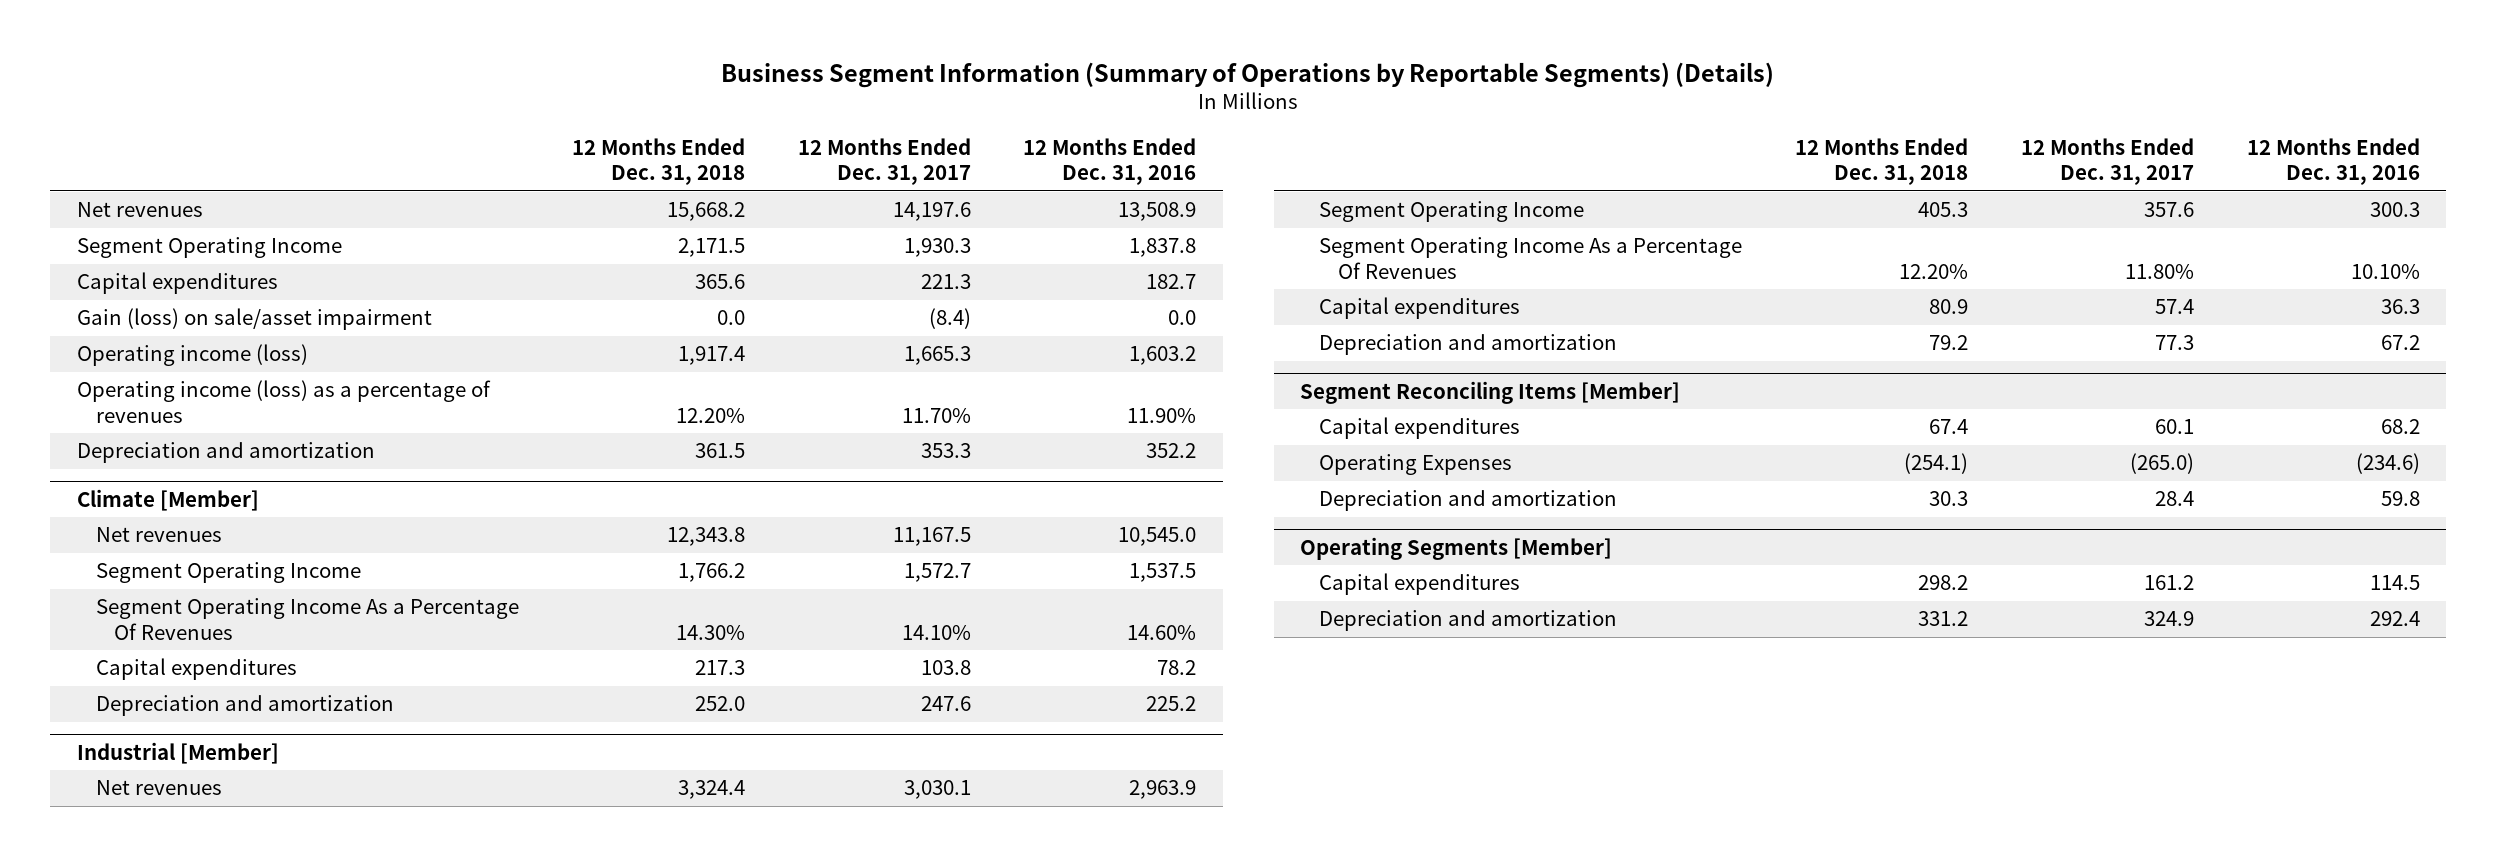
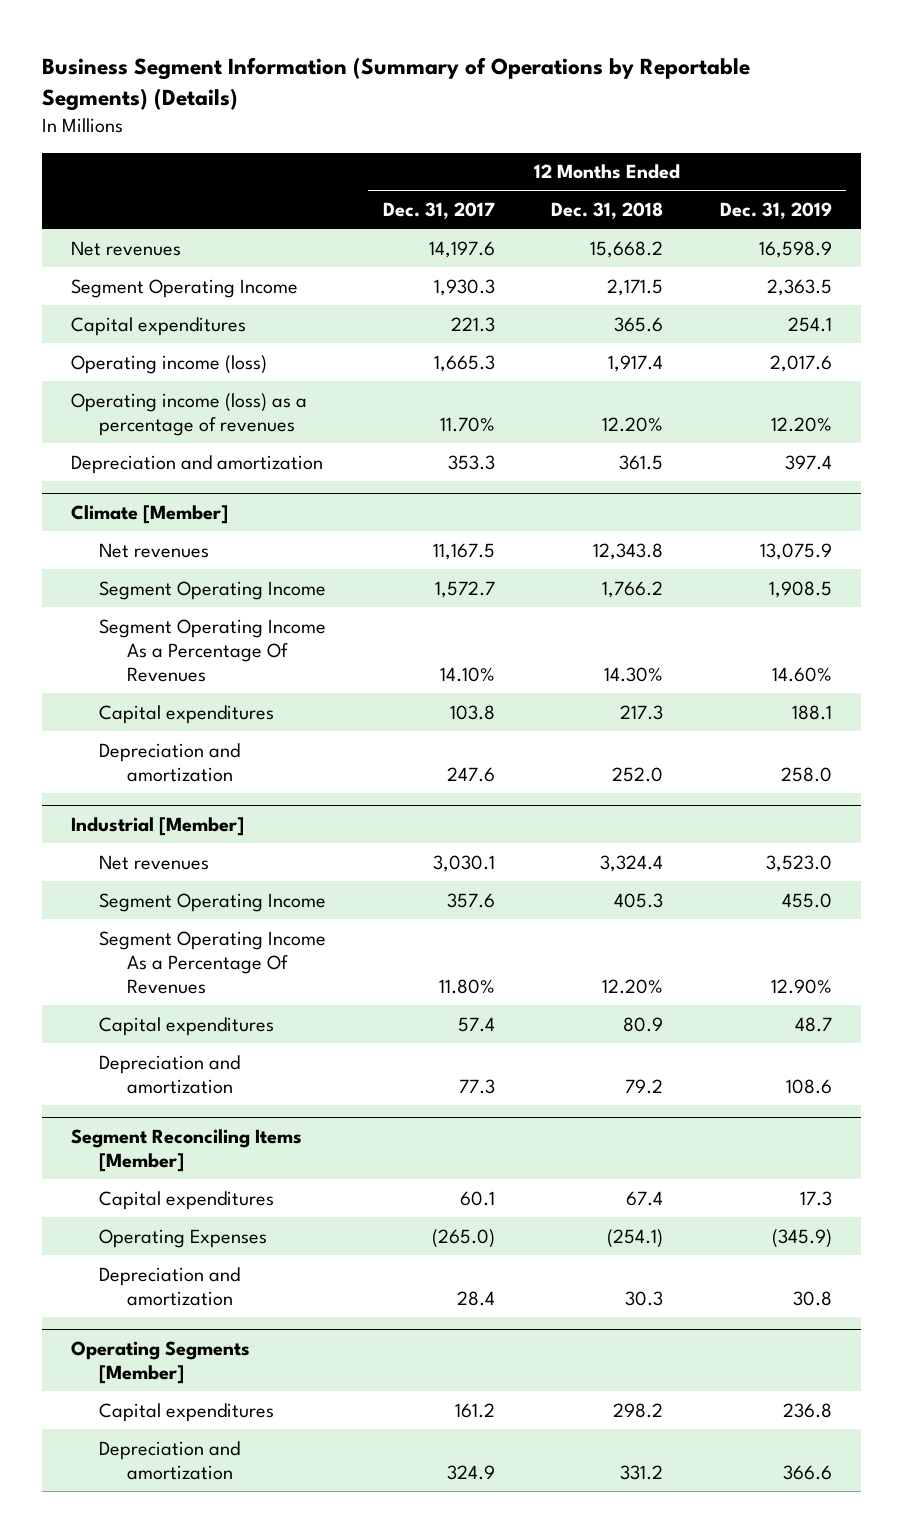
- | 12 Months Ended Dec. 31, 2018 | 12 Months Ended Dec. 31, 2017 | 12 Months Ended Dec. 31, 2016
+ | 12 Months Ended Dec. 31, 2017 | 12 Months Ended Dec. 31, 2018 | 12 Months Ended Dec. 31, 2019
- Gain (loss) on sale/asset impairment | 0.0 | (8.4) | 0.0

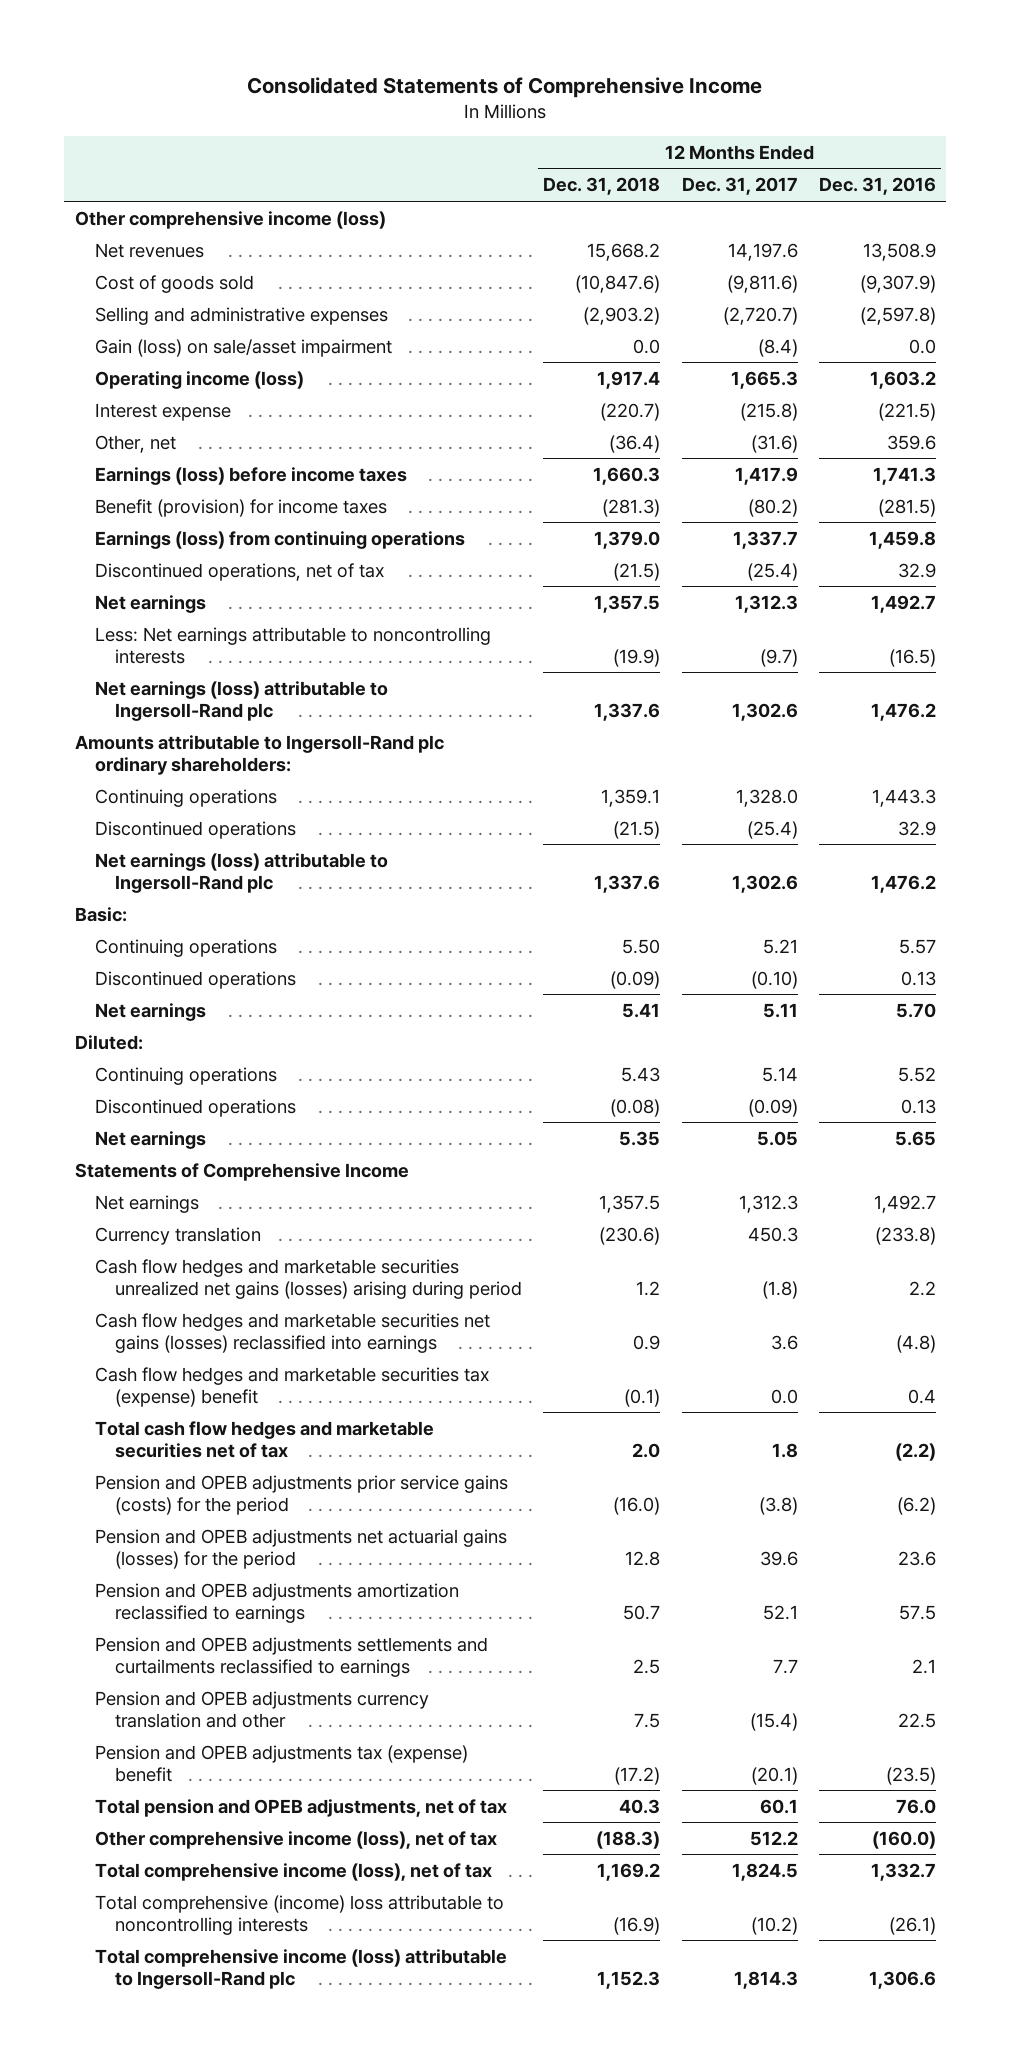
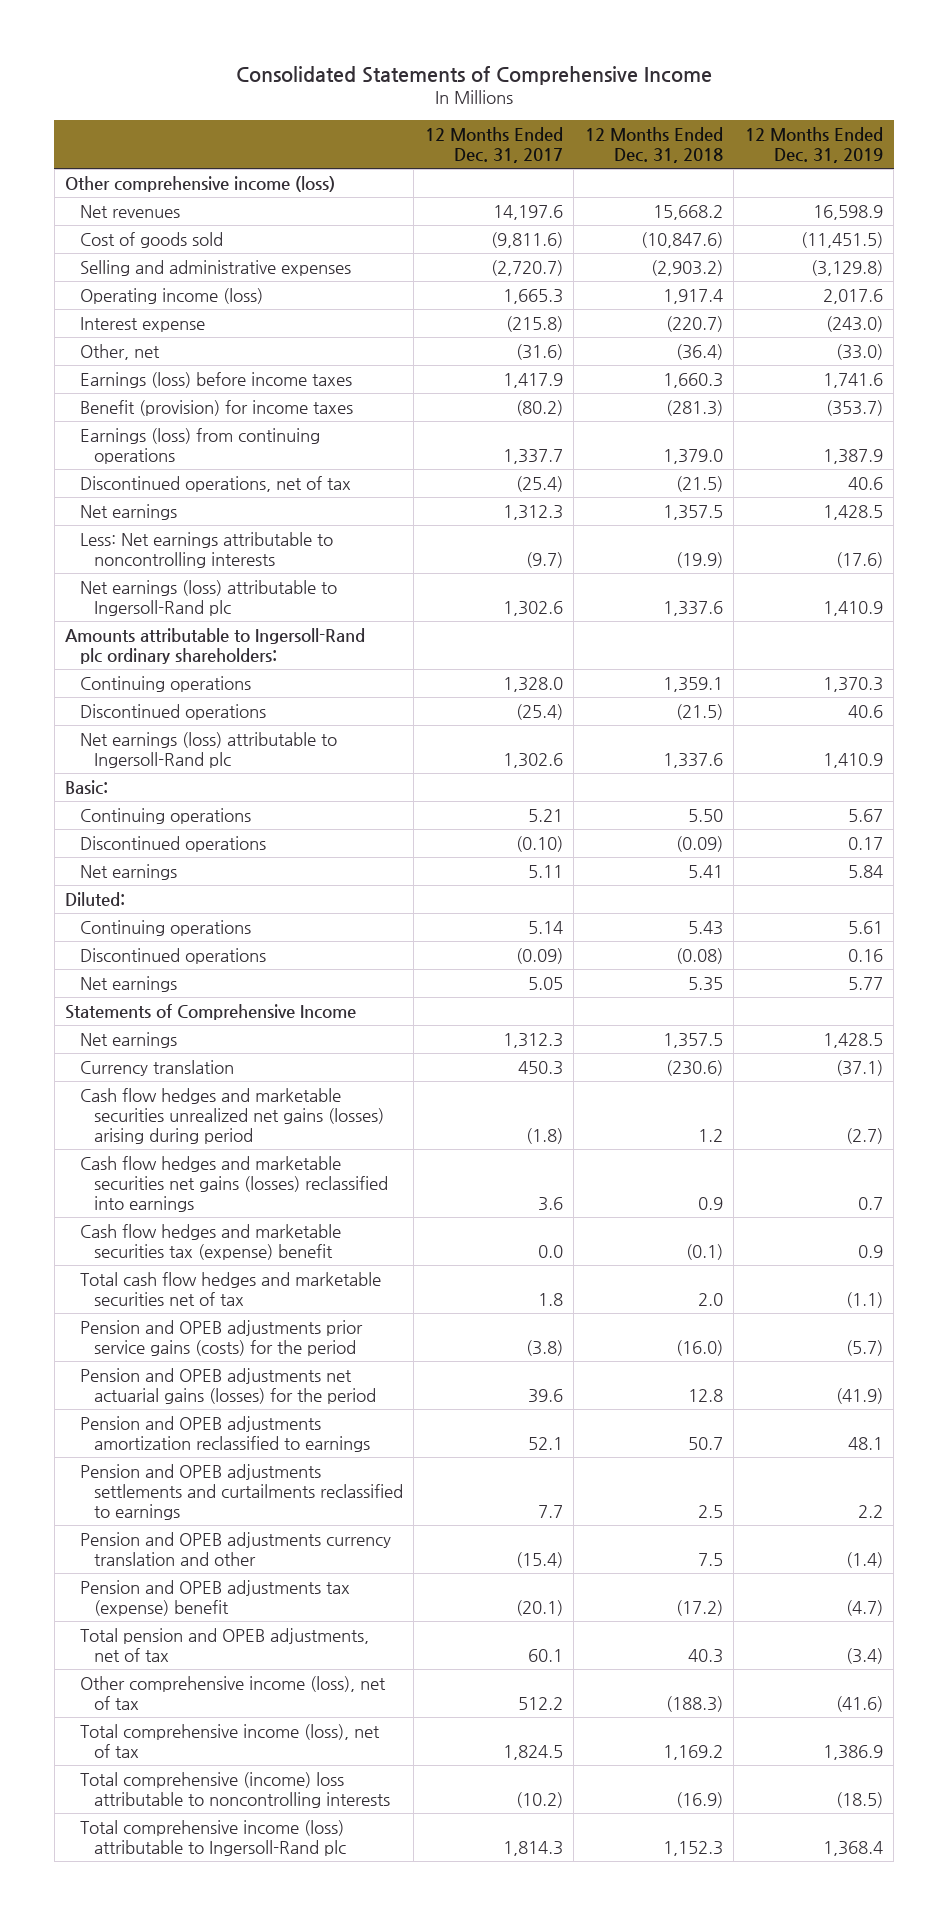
- | 12 Months Ended Dec. 31, 2018 | 12 Months Ended Dec. 31, 2017 | 12 Months Ended Dec. 31, 2016
+ | 12 Months Ended Dec. 31, 2017 | 12 Months Ended Dec. 31, 2018 | 12 Months Ended Dec. 31, 2019
- Gain (loss) on sale/asset impairment | 0.0 | (8.4) | 0.0

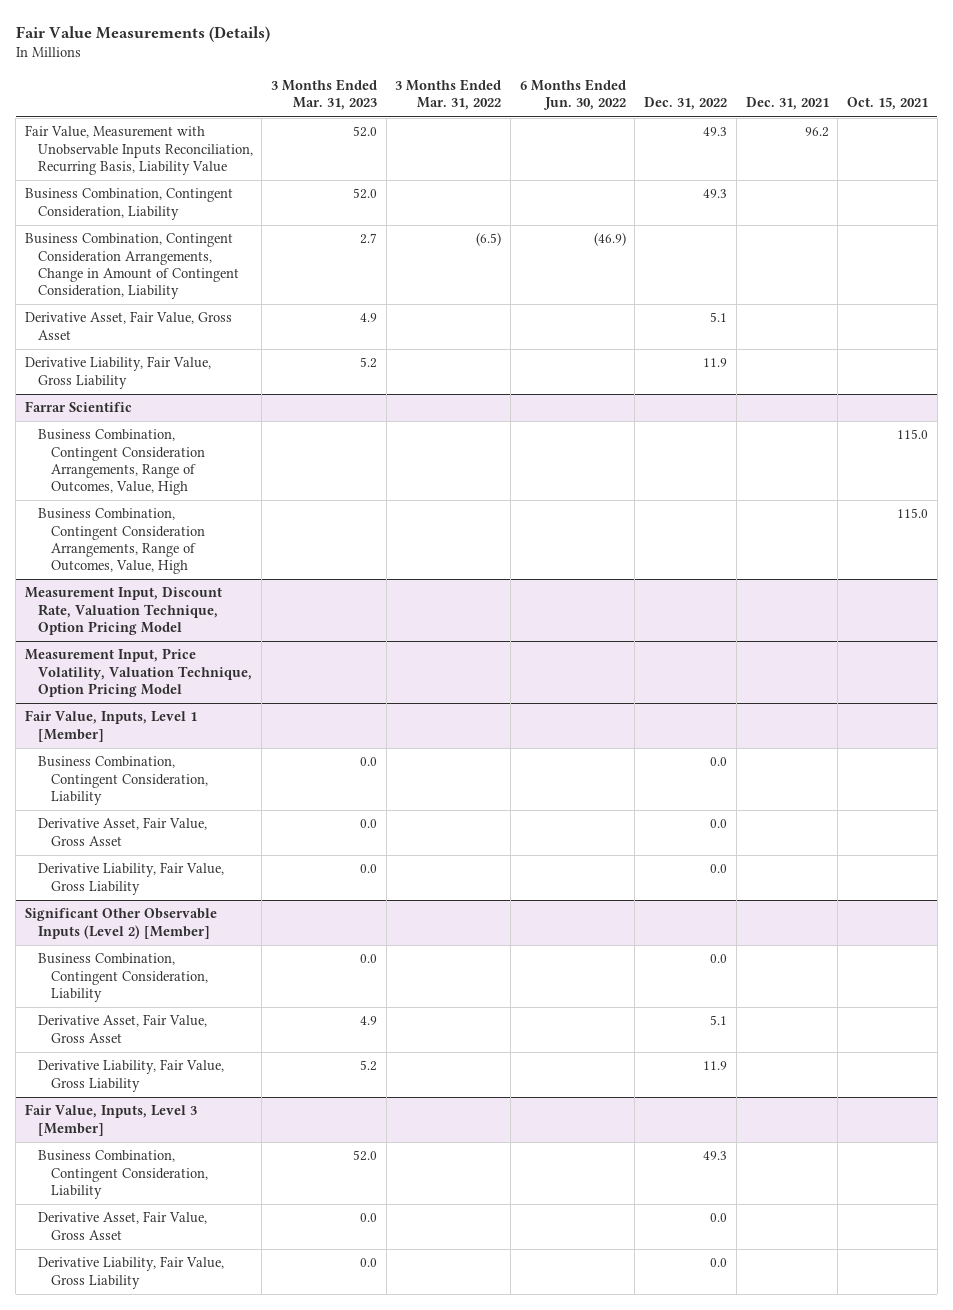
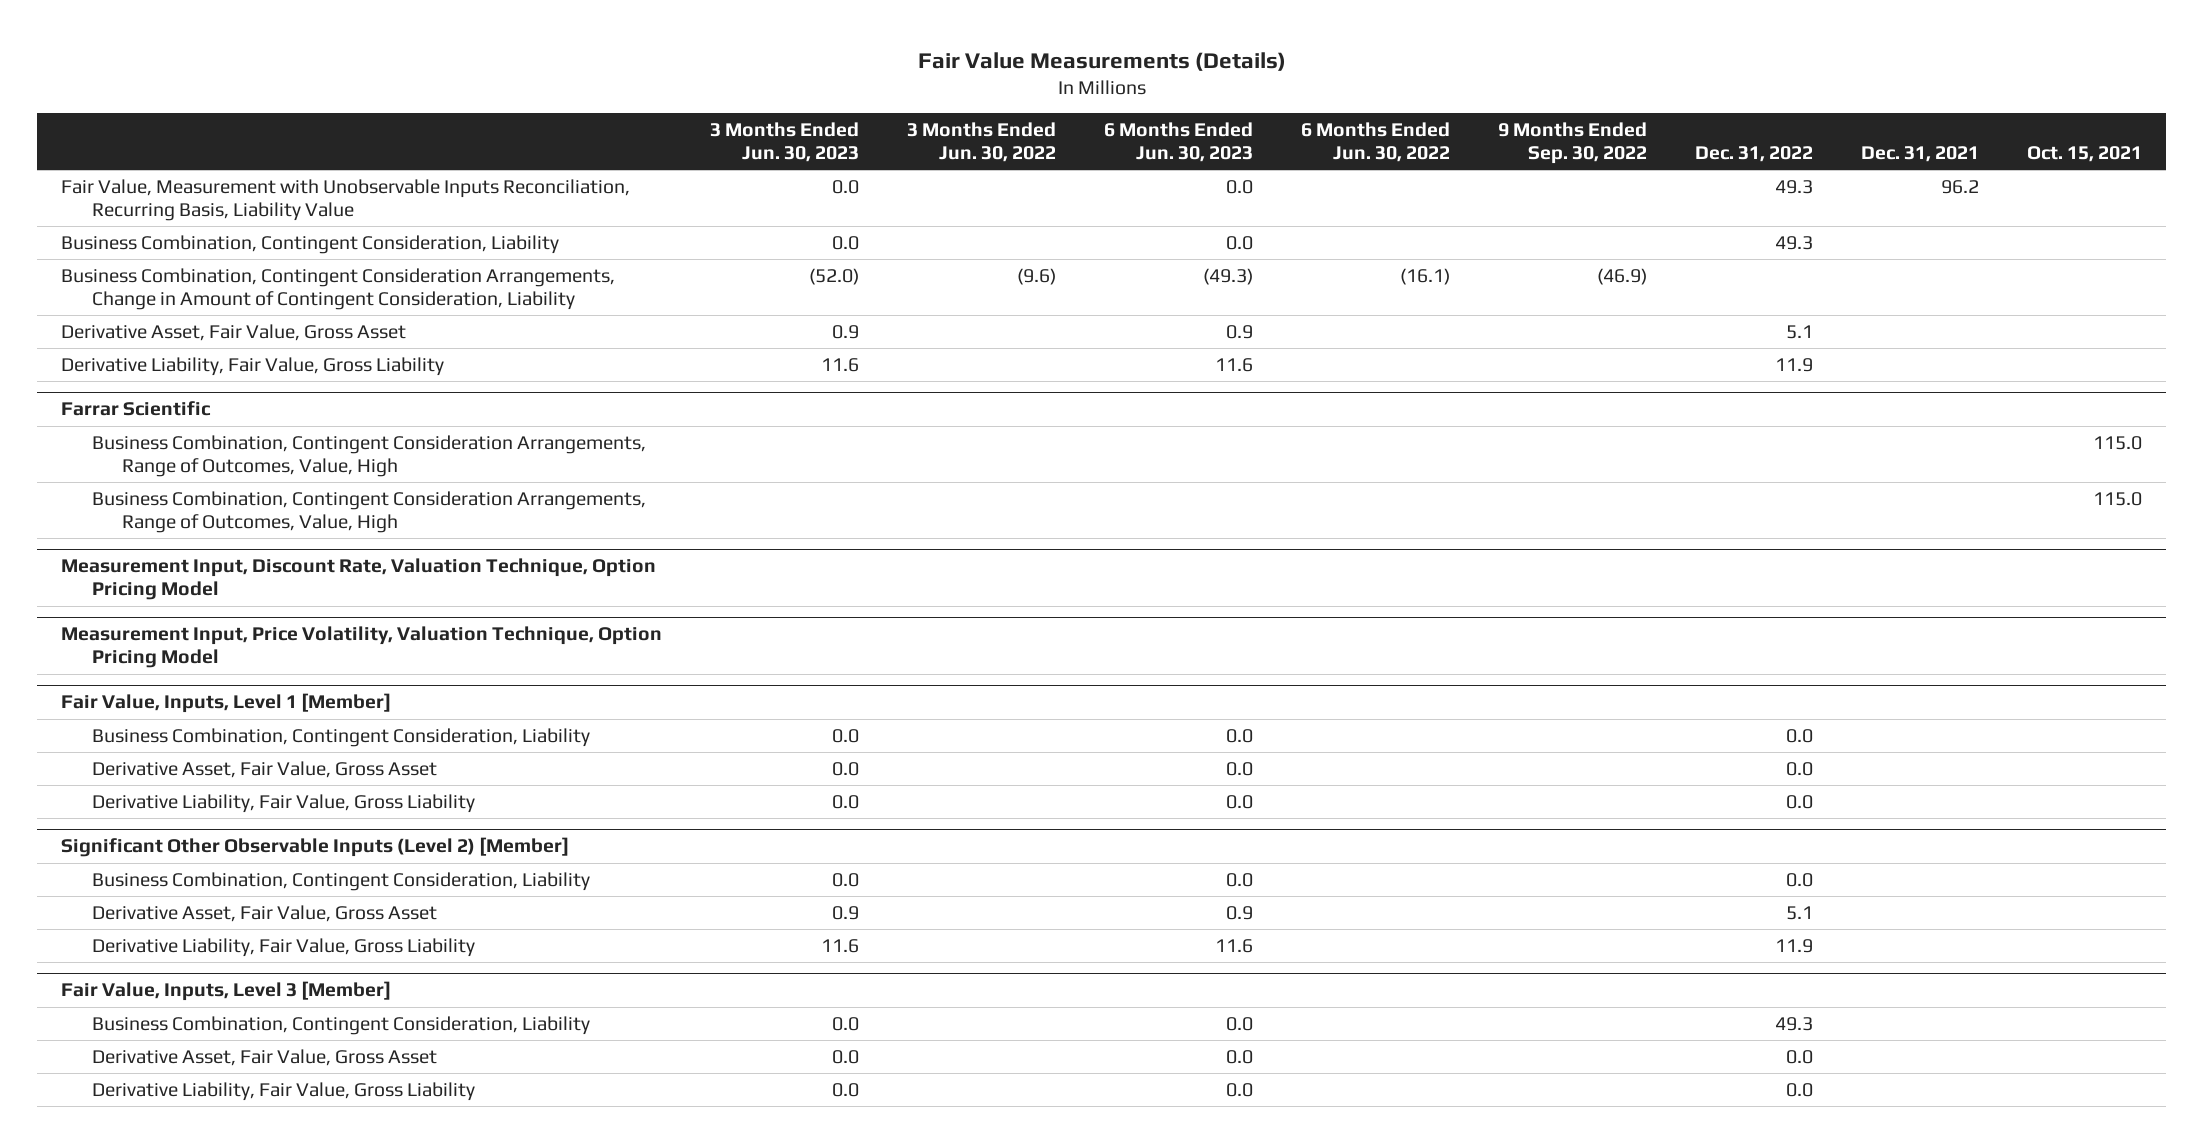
- | 3 Months Ended Mar. 31, 2023 | 3 Months Ended Mar. 31, 2022 | 6 Months Ended Jun. 30, 2022 | Dec. 31, 2022 | Dec. 31, 2021 | Oct. 15, 2021
+ | 3 Months Ended Jun. 30, 2023 | 3 Months Ended Jun. 30, 2022 | 6 Months Ended Jun. 30, 2023 | 6 Months Ended Jun. 30, 2022 | 9 Months Ended Sep. 30, 2022 | Dec. 31, 2022 | Dec. 31, 2021 | Oct. 15, 2021
- Business Combination, Contingent Consideration Arrangements, Change in Amount of Contingent Consideration, Liability | 2.7 | (6.5) | (46.9) | | |
+ Business Combination, Contingent Consideration Arrangements, Change in Amount of Contingent Consideration, Liability | (52.0) | (9.6) | (49.3) | (16.1) | (46.9) | | |

